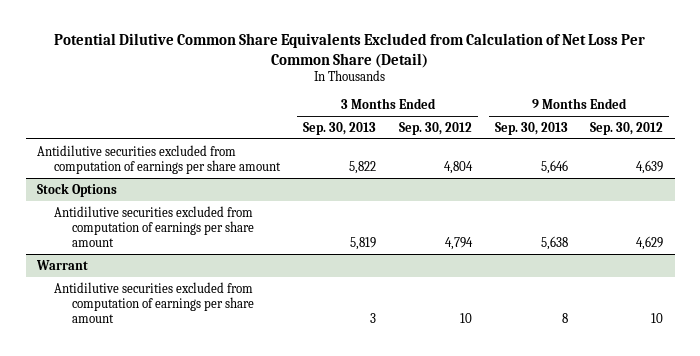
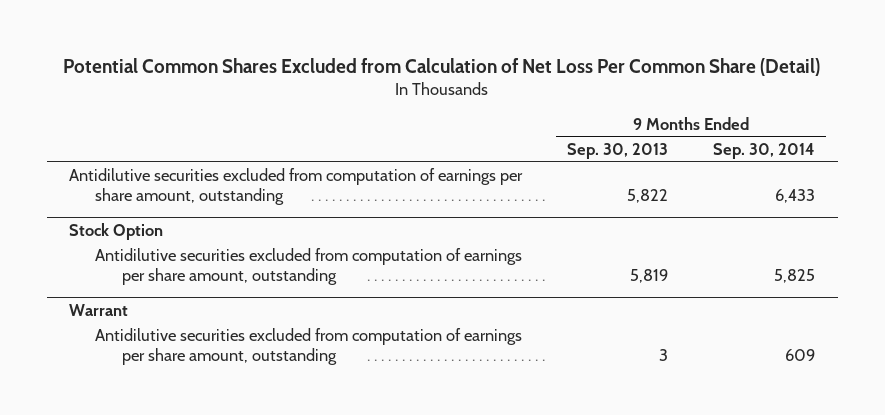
- Potential Dilutive Common Share Equivalents Excluded from Calculation of Net Loss Per Common Share (Detail)
+ Potential Common Shares Excluded from Calculation of Net Loss Per Common Share (Detail)
- | 3 Months Ended Sep. 30, 2013 | 3 Months Ended Sep. 30, 2012 | 9 Months Ended Sep. 30, 2013 | 9 Months Ended Sep. 30, 2012
+ | 9 Months Ended Sep. 30, 2013 | 9 Months Ended Sep. 30, 2014
- Antidilutive securities excluded from computation of earnings per share amount | 5,822 | 4,804 | 5,646 | 4,639
- Stock Options
- Antidilutive securities excluded from computation of earnings per share amount | 5,819 | 4,794 | 5,638 | 4,629
+ Antidilutive securities excluded from computation of earnings per share amount, outstanding | 5,822 | 6,433
+ Stock Option
+ Antidilutive securities excluded from computation of earnings per share amount, outstanding | 5,819 | 5,825
@ Warrant
- Antidilutive securities excluded from computation of earnings per share amount | 3 | 10 | 8 | 10
+ Antidilutive securities excluded from computation of earnings per share amount, outstanding | 3 | 609

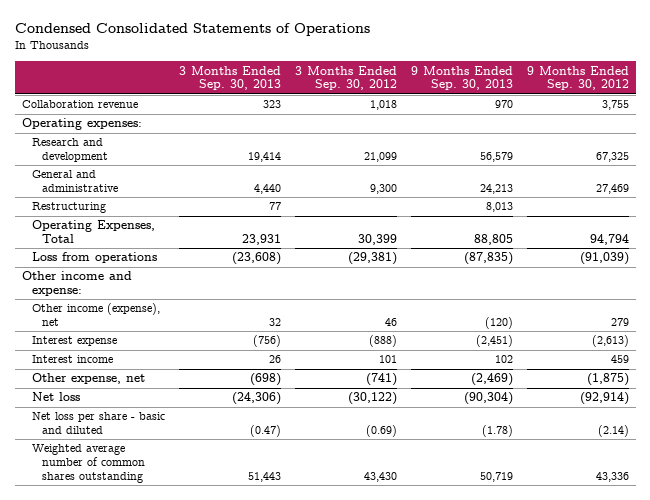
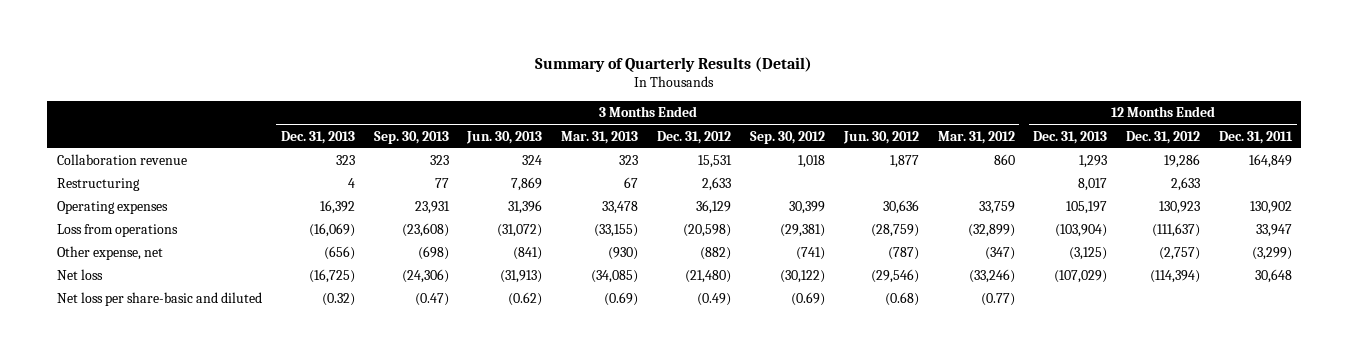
- Condensed Consolidated Statements of Operations
+ Summary of Quarterly Results (Detail)
- | 3 Months Ended Sep. 30, 2013 | 3 Months Ended Sep. 30, 2012 | 9 Months Ended Sep. 30, 2013 | 9 Months Ended Sep. 30, 2012
+ | 3 Months Ended Dec. 31, 2013 | 3 Months Ended Sep. 30, 2013 | 3 Months Ended Jun. 30, 2013 | 3 Months Ended Mar. 31, 2013 | 3 Months Ended Dec. 31, 2012 | 3 Months Ended Sep. 30, 2012 | 3 Months Ended Jun. 30, 2012 | 3 Months Ended Mar. 31, 2012 | 12 Months Ended Dec. 31, 2013 | 12 Months Ended Dec. 31, 2012 | 12 Months Ended Dec. 31, 2011
- Operating expenses:
- Research and development | 19,414 | 21,099 | 56,579 | 67,325
- General and administrative | 4,440 | 9,300 | 24,213 | 27,469
- Operating Expenses, Total | 23,931 | 30,399 | 88,805 | 94,794
+ Operating expenses | 16,392 | 23,931 | 31,396 | 33,478 | 36,129 | 30,399 | 30,636 | 33,759 | 105,197 | 130,923 | 130,902
- Other income and expense:
- Other income (expense), net | 32 | 46 | (120) | 279
- Interest expense | (756) | (888) | (2,451) | (2,613)
- Interest income | 26 | 101 | 102 | 459
- Net loss per share - basic and diluted | (0.47) | (0.69) | (1.78) | (2.14)
- Weighted average number of common shares outstanding | 51,443 | 43,430 | 50,719 | 43,336
+ Net loss per share-basic and diluted | (0.32) | (0.47) | (0.62) | (0.69) | (0.49) | (0.69) | (0.68) | (0.77) | | |

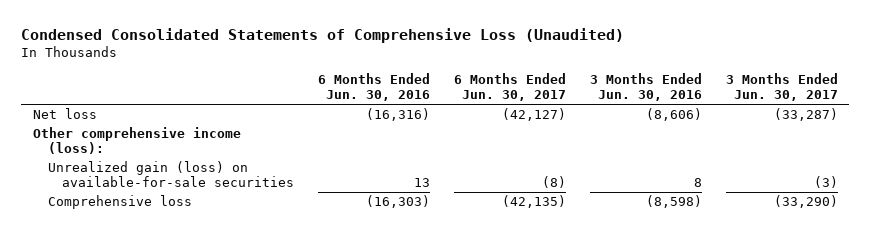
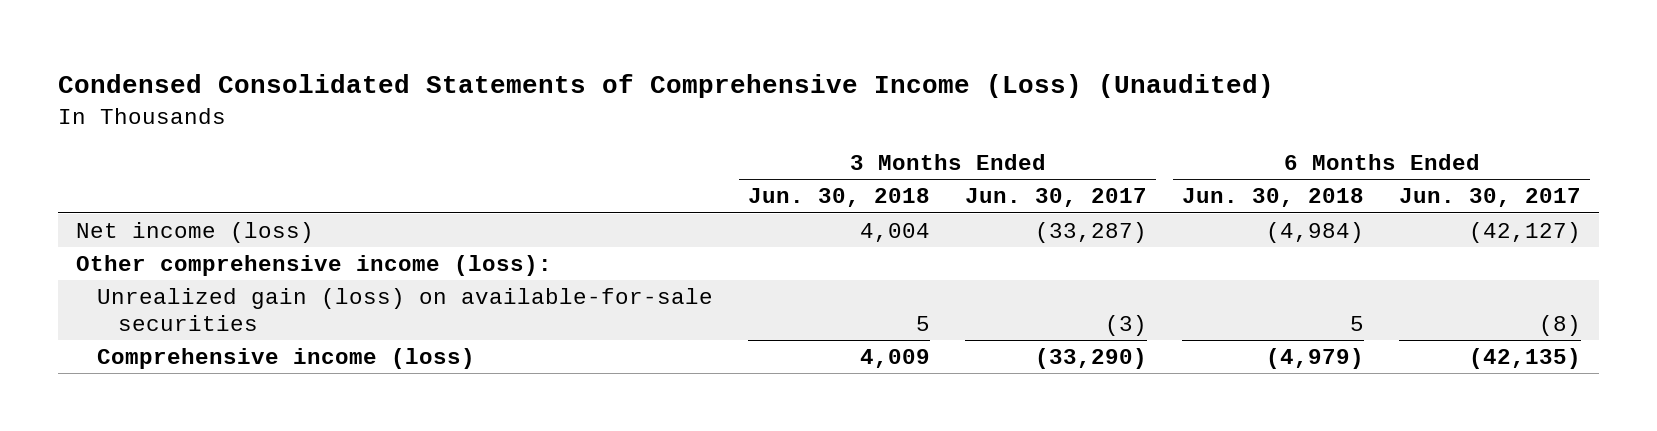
- Condensed Consolidated Statements of Comprehensive Loss (Unaudited)
+ Condensed Consolidated Statements of Comprehensive Income (Loss) (Unaudited)
- | 6 Months Ended Jun. 30, 2016 | 6 Months Ended Jun. 30, 2017 | 3 Months Ended Jun. 30, 2016 | 3 Months Ended Jun. 30, 2017
+ | 3 Months Ended Jun. 30, 2018 | 3 Months Ended Jun. 30, 2017 | 6 Months Ended Jun. 30, 2018 | 6 Months Ended Jun. 30, 2017
- Net loss | (16,316) | (42,127) | (8,606) | (33,287)
+ Net income (loss) | 4,004 | (33,287) | (4,984) | (42,127)
- Comprehensive loss | (16,303) | (42,135) | (8,598) | (33,290)
+ Comprehensive income (loss) | 4,009 | (33,290) | (4,979) | (42,135)

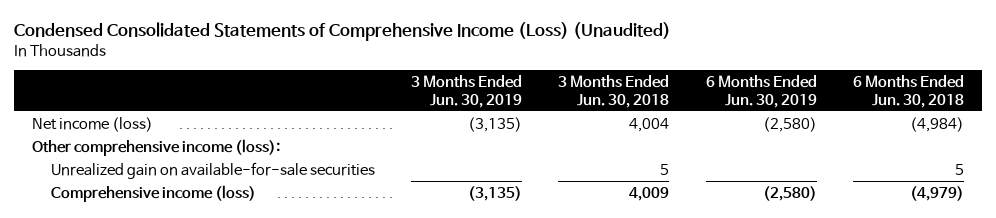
- | 3 Months Ended Jun. 30, 2018 | 3 Months Ended Jun. 30, 2017 | 6 Months Ended Jun. 30, 2018 | 6 Months Ended Jun. 30, 2017
+ | 3 Months Ended Jun. 30, 2019 | 3 Months Ended Jun. 30, 2018 | 6 Months Ended Jun. 30, 2019 | 6 Months Ended Jun. 30, 2018
- Unrealized gain (loss) on available-for-sale securities | 5 | (3) | 5 | (8)
+ Unrealized gain on available-for-sale securities | | 5 | | 5

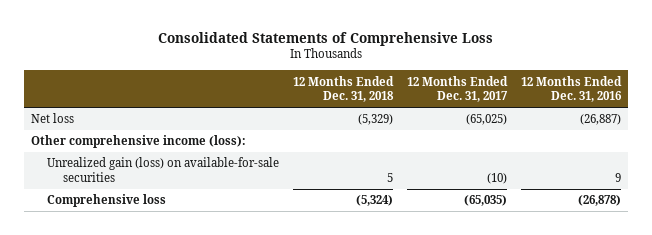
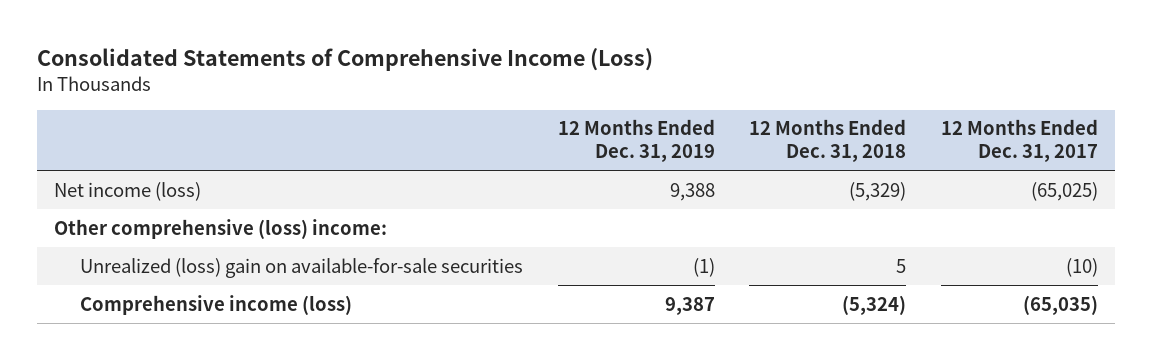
- Consolidated Statements of Comprehensive Loss
+ Consolidated Statements of Comprehensive Income (Loss)
- | 12 Months Ended Dec. 31, 2018 | 12 Months Ended Dec. 31, 2017 | 12 Months Ended Dec. 31, 2016
+ | 12 Months Ended Dec. 31, 2019 | 12 Months Ended Dec. 31, 2018 | 12 Months Ended Dec. 31, 2017
- Net loss | (5,329) | (65,025) | (26,887)
- Other comprehensive income (loss):
- Unrealized gain (loss) on available-for-sale securities | 5 | (10) | 9
- Comprehensive loss | (5,324) | (65,035) | (26,878)
+ Net income (loss) | 9,388 | (5,329) | (65,025)
+ Other comprehensive (loss) income:
+ Unrealized (loss) gain on available-for-sale securities | (1) | 5 | (10)
+ Comprehensive income (loss) | 9,387 | (5,324) | (65,035)

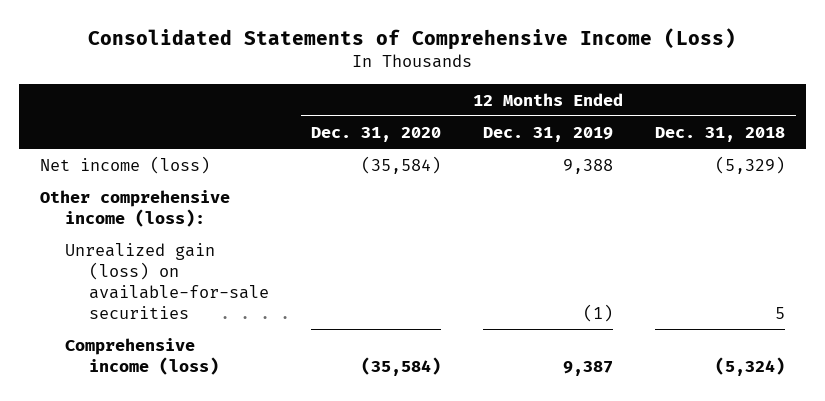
- | 12 Months Ended Dec. 31, 2019 | 12 Months Ended Dec. 31, 2018 | 12 Months Ended Dec. 31, 2017
+ | 12 Months Ended Dec. 31, 2020 | 12 Months Ended Dec. 31, 2019 | 12 Months Ended Dec. 31, 2018
- Other comprehensive (loss) income:
- Unrealized (loss) gain on available-for-sale securities | (1) | 5 | (10)
+ Other comprehensive income (loss):
+ Unrealized gain (loss) on available-for-sale securities | | (1) | 5

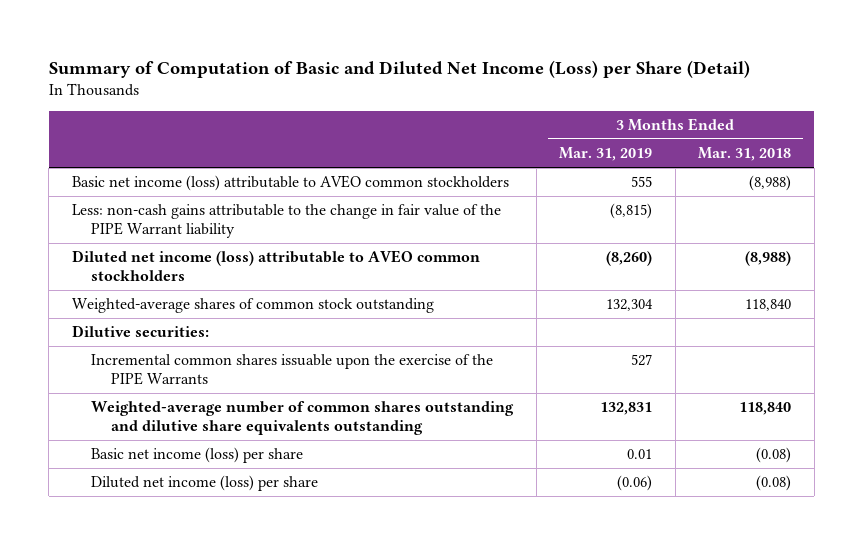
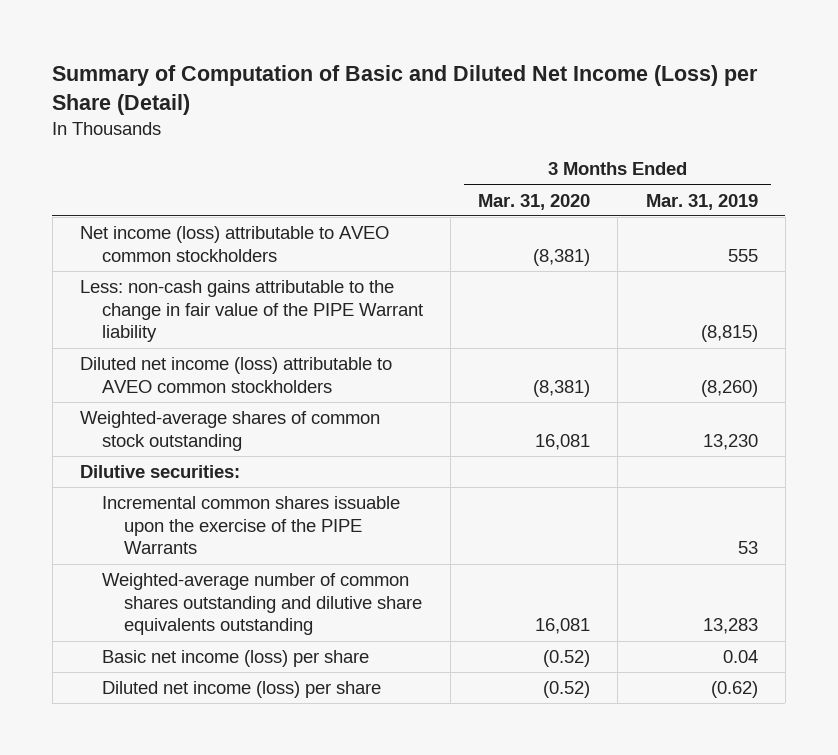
- | 3 Months Ended Mar. 31, 2019 | 3 Months Ended Mar. 31, 2018
+ | 3 Months Ended Mar. 31, 2020 | 3 Months Ended Mar. 31, 2019
- Basic net income (loss) attributable to AVEO common stockholders | 555 | (8,988)
+ Net income (loss) attributable to AVEO common stockholders | (8,381) | 555
- Weighted-average shares of common stock outstanding | 132,304 | 118,840
+ Weighted-average shares of common stock outstanding | 16,081 | 13,230
- Incremental common shares issuable upon the exercise of the PIPE Warrants | 527 |
- Weighted-average number of common shares outstanding and dilutive share equivalents outstanding | 132,831 | 118,840
- Basic net income (loss) per share | 0.01 | (0.08)
- Diluted net income (loss) per share | (0.06) | (0.08)
+ Incremental common shares issuable upon the exercise of the PIPE Warrants | | 53
+ Weighted-average number of common shares outstanding and dilutive share equivalents outstanding | 16,081 | 13,283
+ Basic net income (loss) per share | (0.52) | 0.04
+ Diluted net income (loss) per share | (0.52) | (0.62)

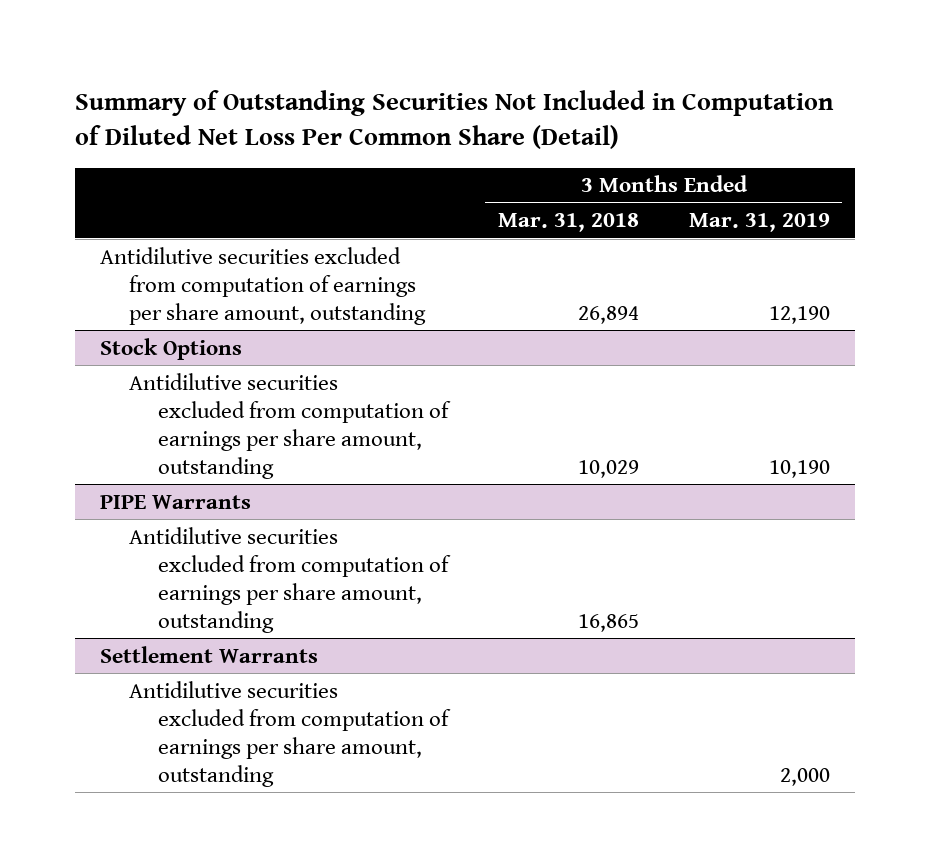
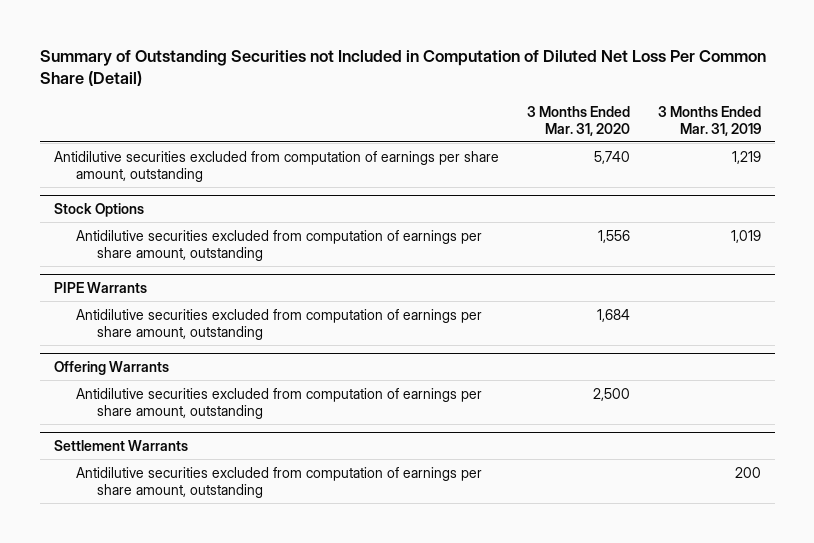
- Summary of Outstanding Securities Not Included in Computation of Diluted Net Loss Per Common Share (Detail)
+ Summary of Outstanding Securities not Included in Computation of Diluted Net Loss Per Common Share (Detail)
- | 3 Months Ended Mar. 31, 2018 | 3 Months Ended Mar. 31, 2019
+ | 3 Months Ended Mar. 31, 2020 | 3 Months Ended Mar. 31, 2019
- Antidilutive securities excluded from computation of earnings per share amount, outstanding | 26,894 | 12,190
+ Antidilutive securities excluded from computation of earnings per share amount, outstanding | 5,740 | 1,219
@ Stock Options
- Antidilutive securities excluded from computation of earnings per share amount, outstanding | 10,029 | 10,190
+ Antidilutive securities excluded from computation of earnings per share amount, outstanding | 1,556 | 1,019
+ Offering Warrants
+ Antidilutive securities excluded from computation of earnings per share amount, outstanding | 2,500 |
@ Settlement Warrants
- Antidilutive securities excluded from computation of earnings per share amount, outstanding | | 2,000
+ Antidilutive securities excluded from computation of earnings per share amount, outstanding | | 200

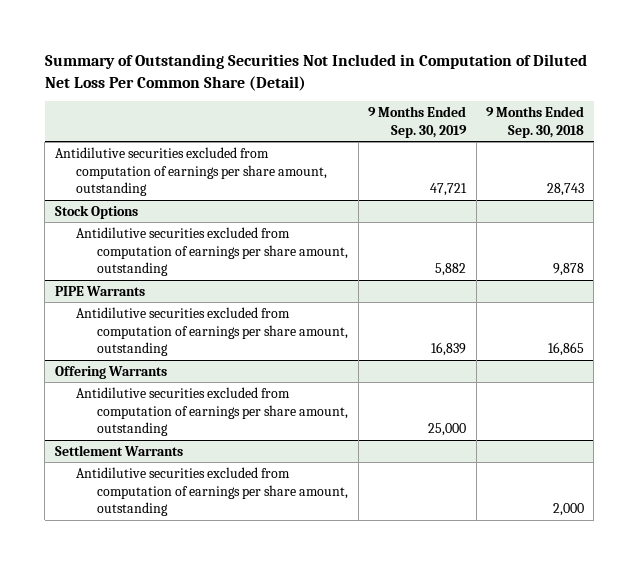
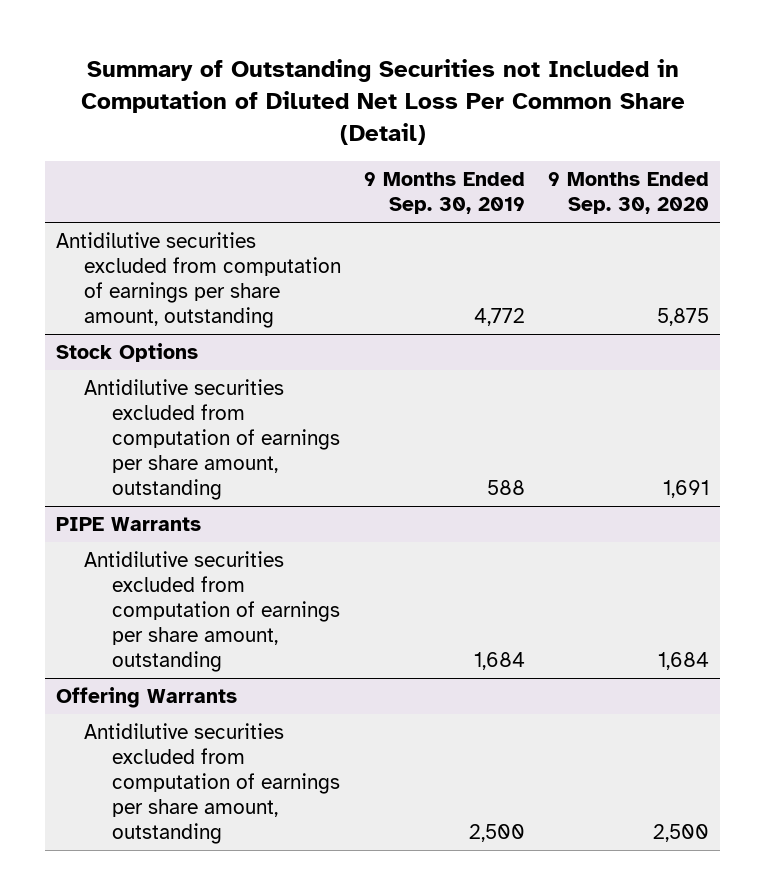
- Summary of Outstanding Securities Not Included in Computation of Diluted Net Loss Per Common Share (Detail)
+ Summary of Outstanding Securities not Included in Computation of Diluted Net Loss Per Common Share (Detail)
- | 9 Months Ended Sep. 30, 2019 | 9 Months Ended Sep. 30, 2018
+ | 9 Months Ended Sep. 30, 2019 | 9 Months Ended Sep. 30, 2020
- Antidilutive securities excluded from computation of earnings per share amount, outstanding | 47,721 | 28,743
+ Antidilutive securities excluded from computation of earnings per share amount, outstanding | 4,772 | 5,875
@ Stock Options
- Antidilutive securities excluded from computation of earnings per share amount, outstanding | 5,882 | 9,878
+ Antidilutive securities excluded from computation of earnings per share amount, outstanding | 588 | 1,691
@ PIPE Warrants
- Antidilutive securities excluded from computation of earnings per share amount, outstanding | 16,839 | 16,865
+ Antidilutive securities excluded from computation of earnings per share amount, outstanding | 1,684 | 1,684
@ Offering Warrants
- Antidilutive securities excluded from computation of earnings per share amount, outstanding | 25,000 |
- Settlement Warrants
- Antidilutive securities excluded from computation of earnings per share amount, outstanding | | 2,000
@ Offering Warrants
+ Antidilutive securities excluded from computation of earnings per share amount, outstanding | 2,500 | 2,500

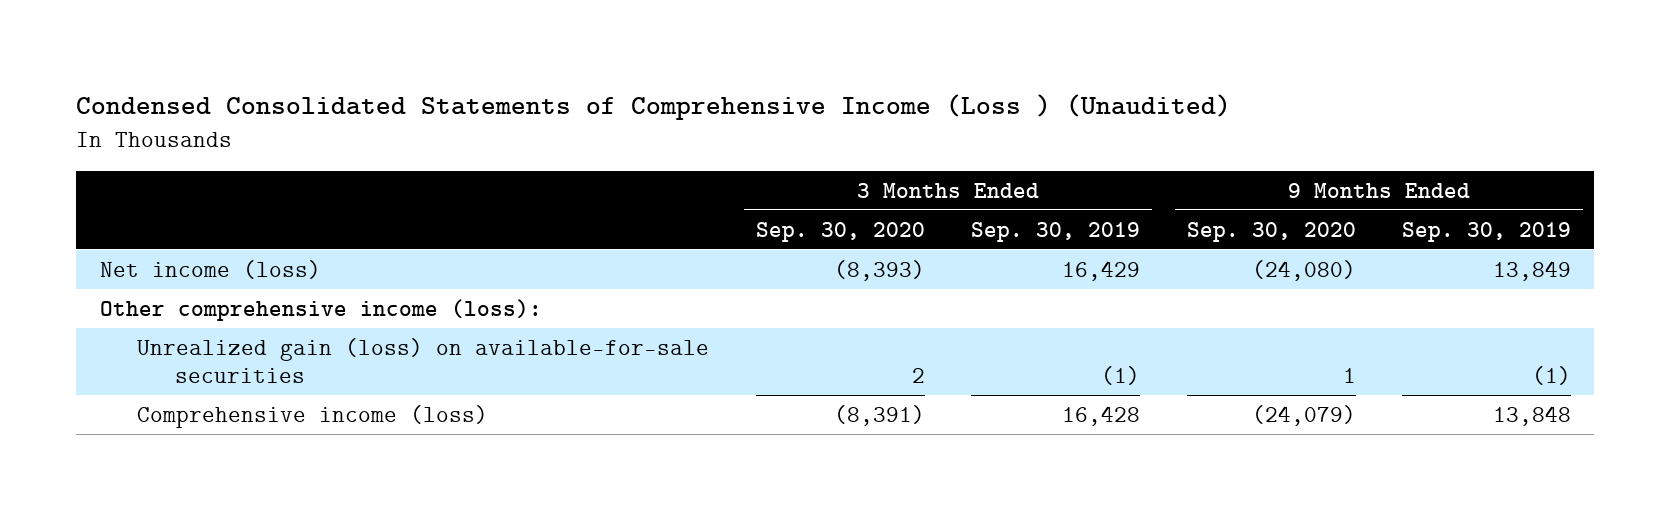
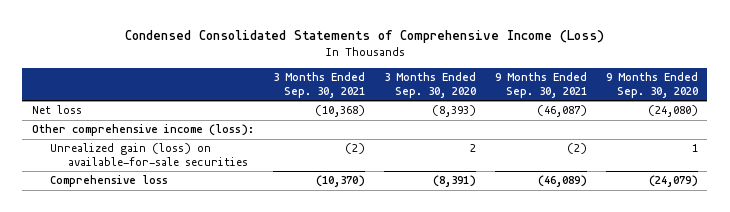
- Condensed Consolidated Statements of Comprehensive Income (Loss ) (Unaudited)
+ Condensed Consolidated Statements of Comprehensive Income (Loss)
- | 3 Months Ended Sep. 30, 2020 | 3 Months Ended Sep. 30, 2019 | 9 Months Ended Sep. 30, 2020 | 9 Months Ended Sep. 30, 2019
+ | 3 Months Ended Sep. 30, 2021 | 3 Months Ended Sep. 30, 2020 | 9 Months Ended Sep. 30, 2021 | 9 Months Ended Sep. 30, 2020
- Net income (loss) | (8,393) | 16,429 | (24,080) | 13,849
+ Net loss | (10,368) | (8,393) | (46,087) | (24,080)
- Comprehensive income (loss) | (8,391) | 16,428 | (24,079) | 13,848
+ Comprehensive loss | (10,370) | (8,391) | (46,089) | (24,079)

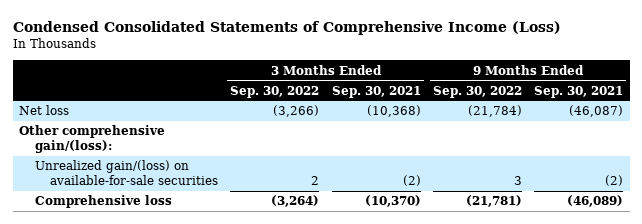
- | 3 Months Ended Sep. 30, 2021 | 3 Months Ended Sep. 30, 2020 | 9 Months Ended Sep. 30, 2021 | 9 Months Ended Sep. 30, 2020
+ | 3 Months Ended Sep. 30, 2022 | 3 Months Ended Sep. 30, 2021 | 9 Months Ended Sep. 30, 2022 | 9 Months Ended Sep. 30, 2021
- Other comprehensive income (loss):
- Unrealized gain (loss) on available-for-sale securities | (2) | 2 | (2) | 1
+ Other comprehensive gain/(loss):
+ Unrealized gain/(loss) on available-for-sale securities | 2 | (2) | 3 | (2)

